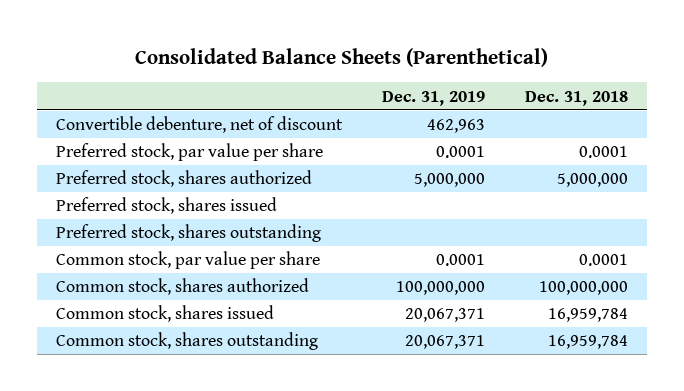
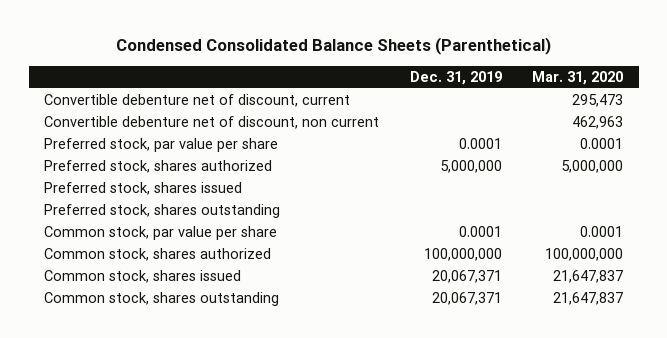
- Consolidated Balance Sheets (Parenthetical)
+ Condensed Consolidated Balance Sheets (Parenthetical)
- | Dec. 31, 2019 | Dec. 31, 2018
+ | Dec. 31, 2019 | Mar. 31, 2020
- Convertible debenture, net of discount | 462,963 |
+ Convertible debenture net of discount, current | | 295,473
+ Convertible debenture net of discount, non current | | 462,963

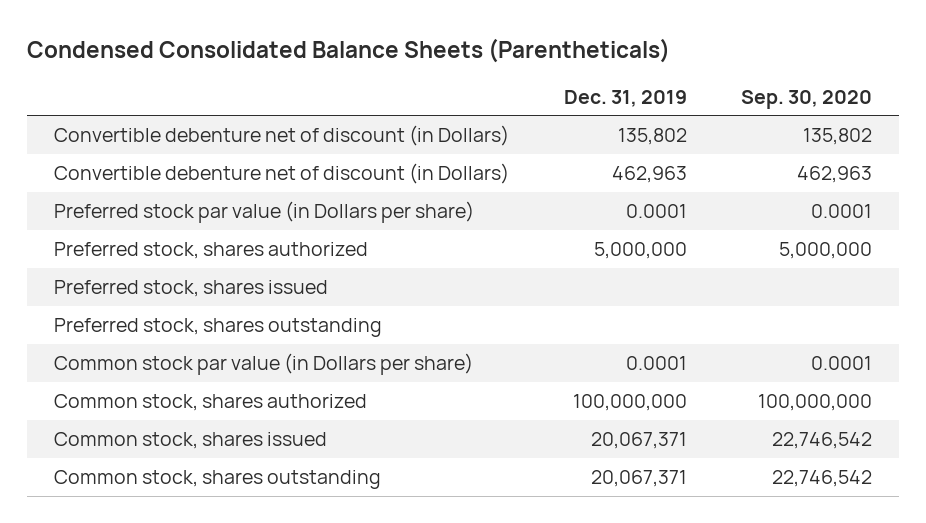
- Condensed Consolidated Balance Sheets (Parenthetical)
+ Condensed Consolidated Balance Sheets (Parentheticals)
- | Dec. 31, 2019 | Mar. 31, 2020
+ | Dec. 31, 2019 | Sep. 30, 2020
- Convertible debenture net of discount, current | | 295,473
- Convertible debenture net of discount, non current | | 462,963
- Preferred stock, par value per share | 0.0001 | 0.0001
+ Convertible debenture net of discount (in Dollars) | 135,802 | 135,802
+ Convertible debenture net of discount (in Dollars) | 462,963 | 462,963
+ Preferred stock par value (in Dollars per share) | 0.0001 | 0.0001
- Common stock, par value per share | 0.0001 | 0.0001
+ Common stock par value (in Dollars per share) | 0.0001 | 0.0001

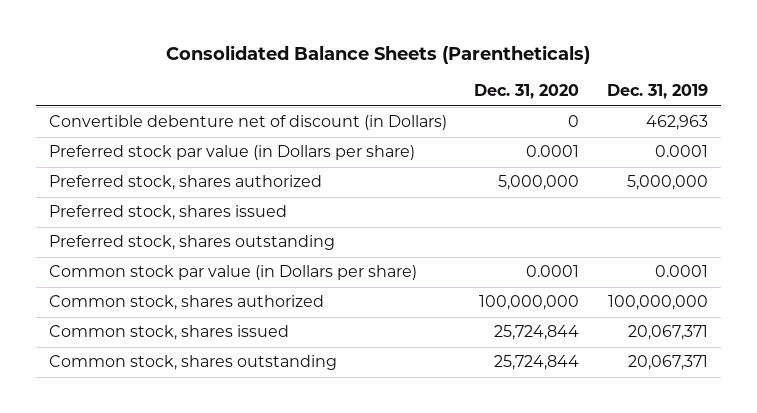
- Condensed Consolidated Balance Sheets (Parentheticals)
+ Consolidated Balance Sheets (Parentheticals)
- | Dec. 31, 2019 | Sep. 30, 2020
+ | Dec. 31, 2020 | Dec. 31, 2019
- Convertible debenture net of discount (in Dollars) | 135,802 | 135,802

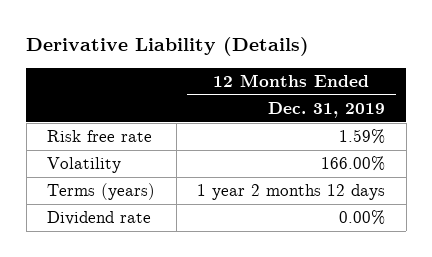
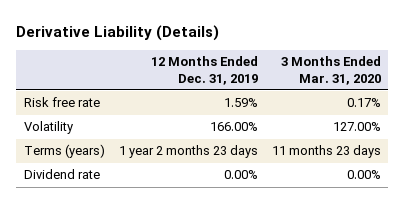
- | 12 Months Ended Dec. 31, 2019
+ | 12 Months Ended Dec. 31, 2019 | 3 Months Ended Mar. 31, 2020
- Terms (years) | 1 year 2 months 12 days
+ Terms (years) | 1 year 2 months 23 days | 11 months 23 days

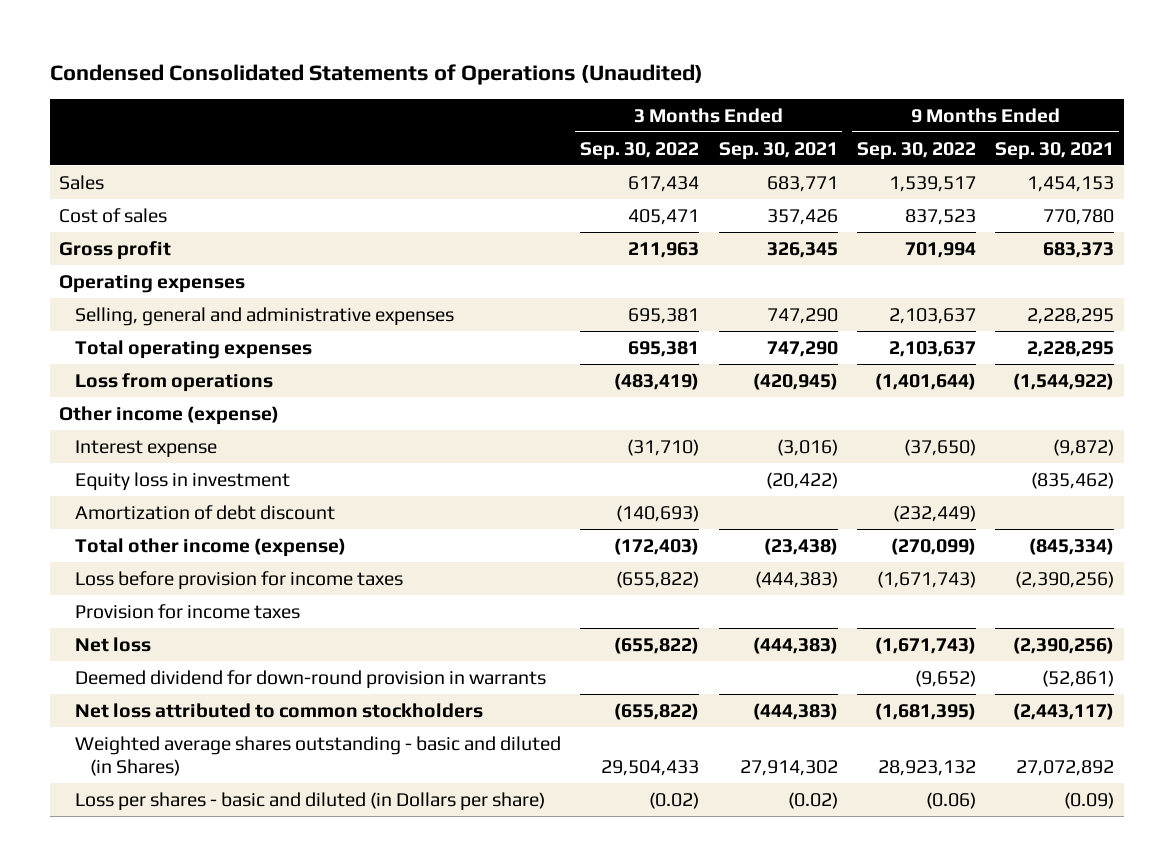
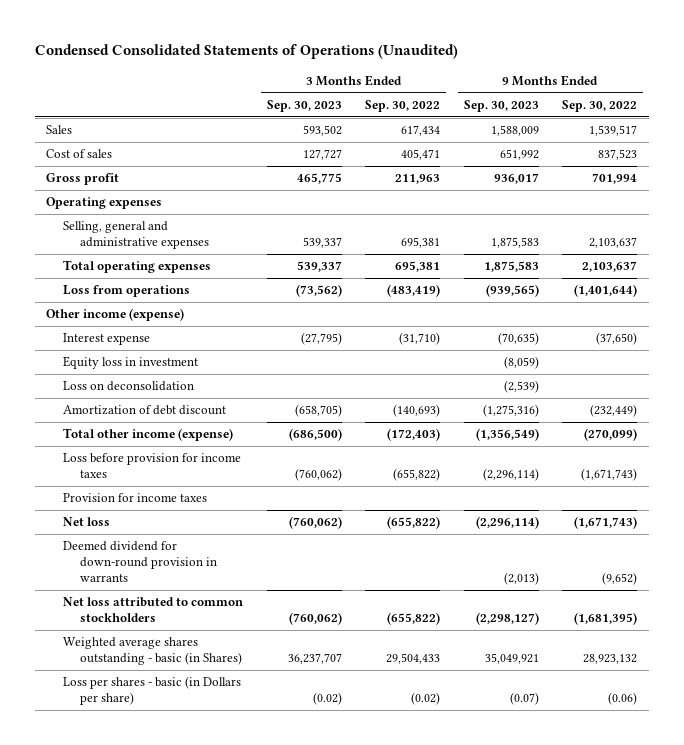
- | 3 Months Ended Sep. 30, 2022 | 3 Months Ended Sep. 30, 2021 | 9 Months Ended Sep. 30, 2022 | 9 Months Ended Sep. 30, 2021
+ | 3 Months Ended Sep. 30, 2023 | 3 Months Ended Sep. 30, 2022 | 9 Months Ended Sep. 30, 2023 | 9 Months Ended Sep. 30, 2022
+ Loss on deconsolidation | | | (2,539) |
- Weighted average shares outstanding - basic and diluted (in Shares) | 29,504,433 | 27,914,302 | 28,923,132 | 27,072,892
- Loss per shares - basic and diluted (in Dollars per share) | (0.02) | (0.02) | (0.06) | (0.09)
+ Weighted average shares outstanding - basic (in Shares) | 36,237,707 | 29,504,433 | 35,049,921 | 28,923,132
+ Loss per shares - basic (in Dollars per share) | (0.02) | (0.02) | (0.07) | (0.06)

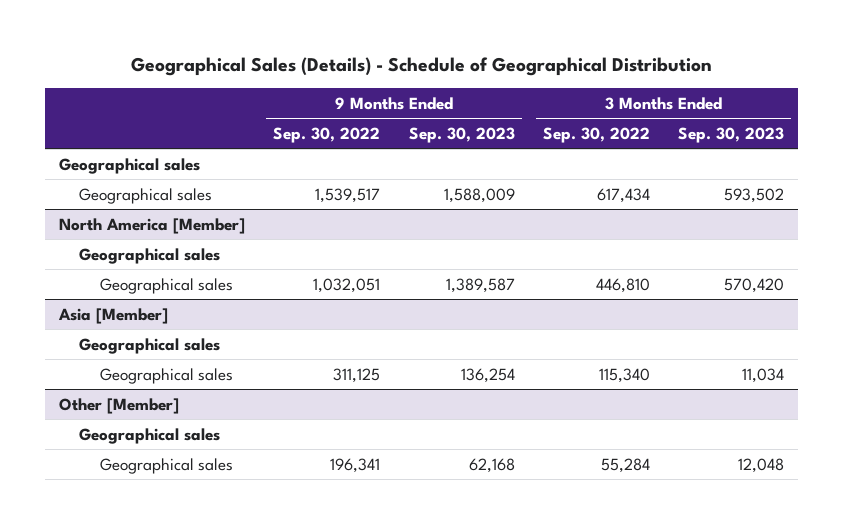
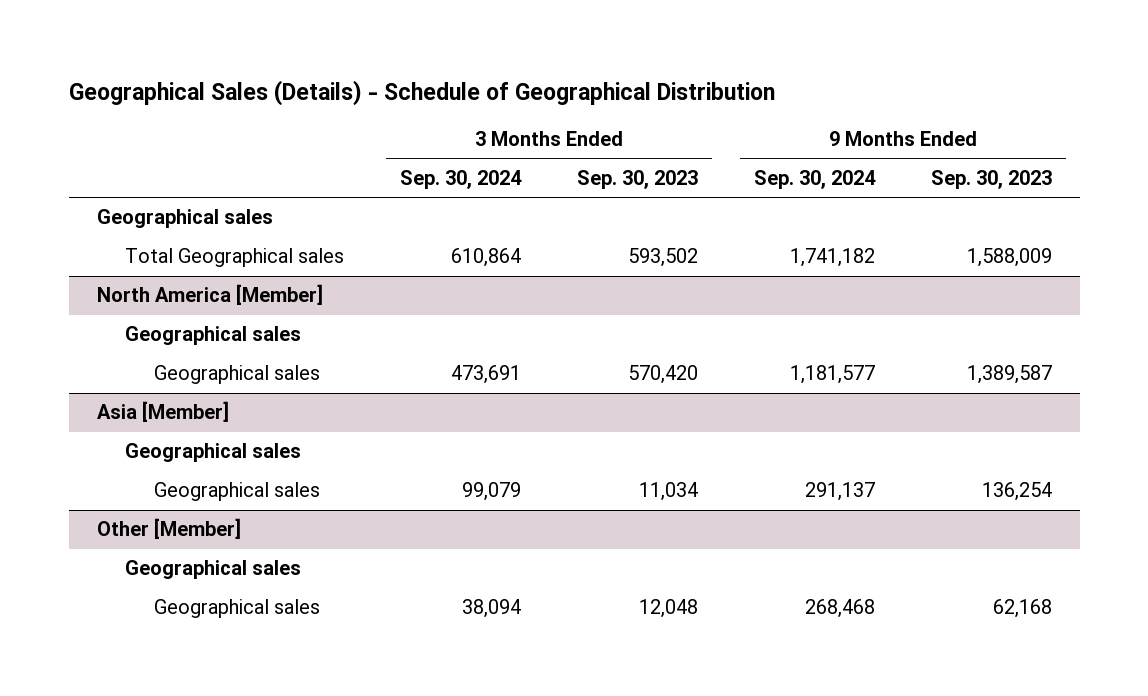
- | 9 Months Ended Sep. 30, 2022 | 9 Months Ended Sep. 30, 2023 | 3 Months Ended Sep. 30, 2022 | 3 Months Ended Sep. 30, 2023
+ | 3 Months Ended Sep. 30, 2024 | 3 Months Ended Sep. 30, 2023 | 9 Months Ended Sep. 30, 2024 | 9 Months Ended Sep. 30, 2023
- Geographical sales | 1,539,517 | 1,588,009 | 617,434 | 593,502
+ Total Geographical sales | 610,864 | 593,502 | 1,741,182 | 1,588,009

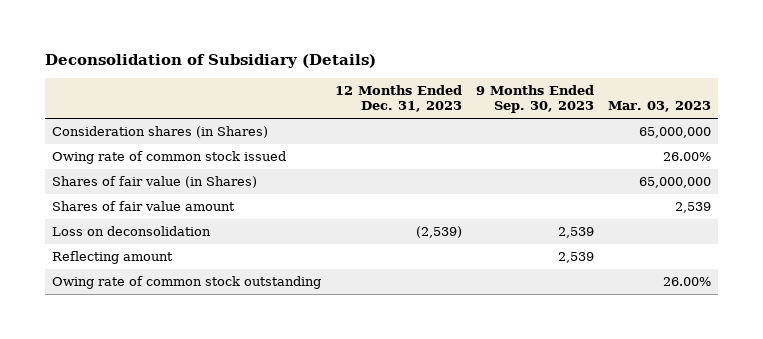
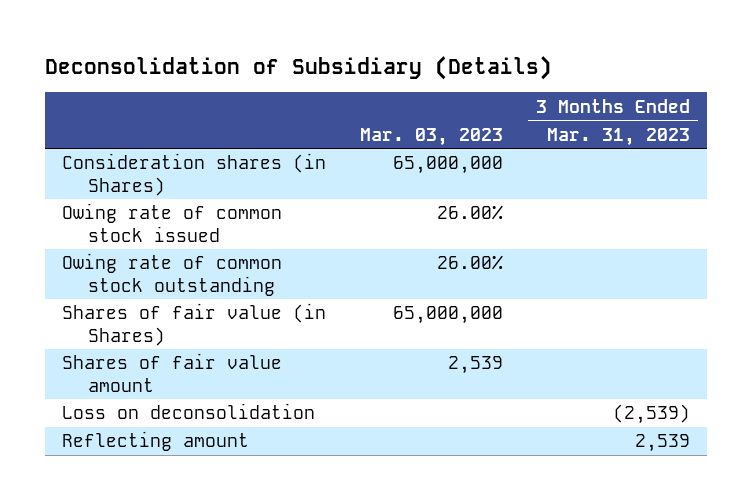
- | 12 Months Ended Dec. 31, 2023 | 9 Months Ended Sep. 30, 2023 | Mar. 03, 2023
+ | Mar. 03, 2023 | 3 Months Ended Mar. 31, 2023
moved up: Owing rate of common stock outstanding | 26.00% |

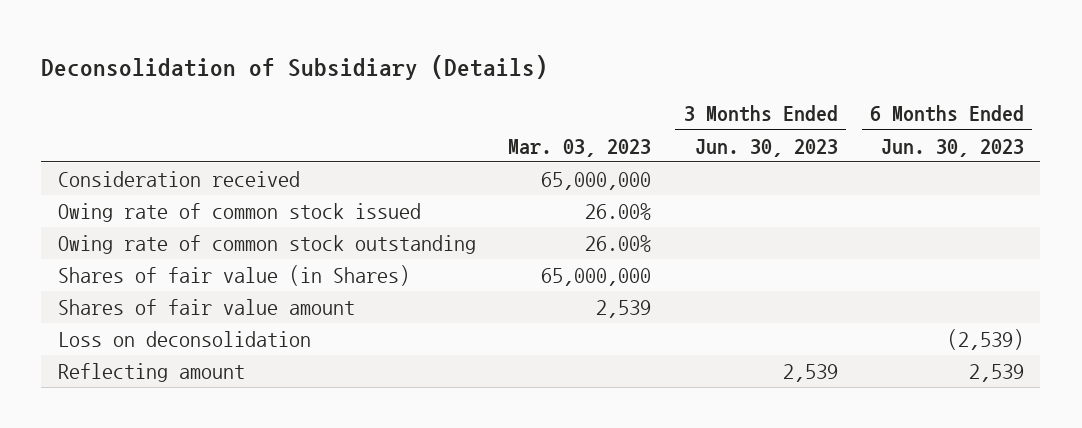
- | Mar. 03, 2023 | 3 Months Ended Mar. 31, 2023
+ | Mar. 03, 2023 | 3 Months Ended Jun. 30, 2023 | 6 Months Ended Jun. 30, 2023
- Consideration shares (in Shares) | 65,000,000 |
+ Consideration received | 65,000,000 | |

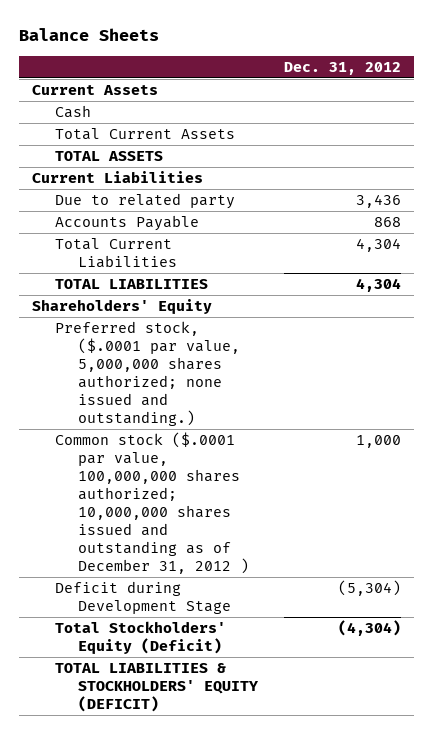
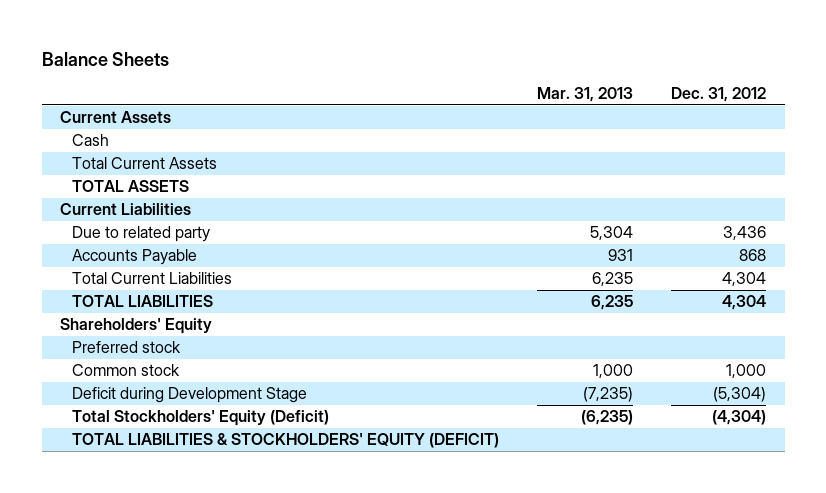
- | Dec. 31, 2012
+ | Mar. 31, 2013 | Dec. 31, 2012
- Preferred stock, ($.0001 par value, 5,000,000 shares authorized; none issued and outstanding.)
- Common stock ($.0001 par value, 100,000,000 shares authorized; 10,000,000 shares issued and outstanding as of December 31, 2012 ) | 1,000
+ Preferred stock
+ Common stock | 1,000 | 1,000

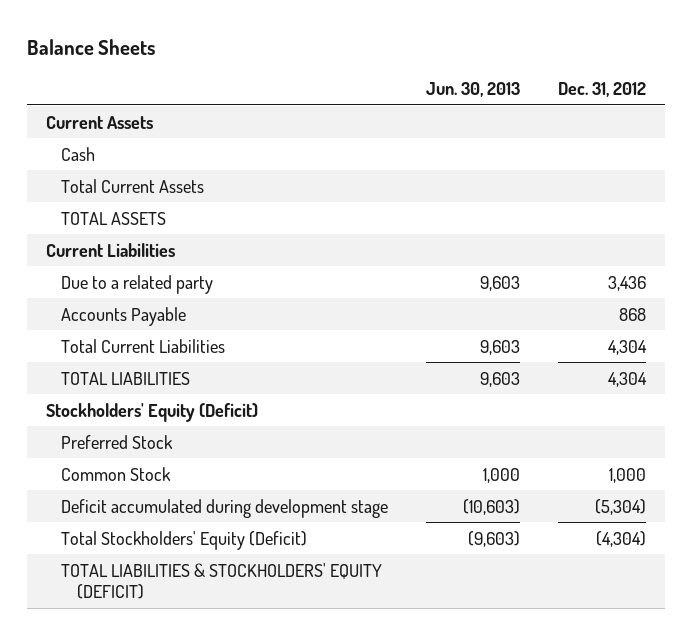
- | Mar. 31, 2013 | Dec. 31, 2012
+ | Jun. 30, 2013 | Dec. 31, 2012
- Due to related party | 5,304 | 3,436
+ Due to a related party | 9,603 | 3,436
- Shareholders' Equity
- Preferred stock
- Common stock | 1,000 | 1,000
- Deficit during Development Stage | (7,235) | (5,304)
+ Stockholders' Equity (Deficit)
+ Preferred Stock
+ Common Stock | 1,000 | 1,000
+ Deficit accumulated during development stage | (10,603) | (5,304)

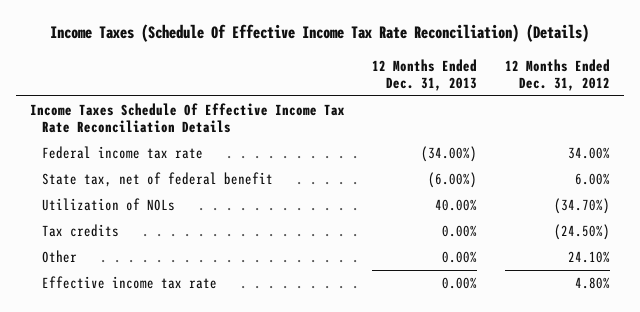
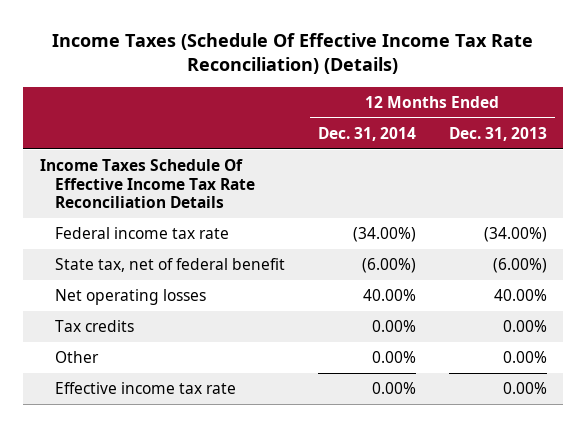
- | 12 Months Ended Dec. 31, 2013 | 12 Months Ended Dec. 31, 2012
+ | 12 Months Ended Dec. 31, 2014 | 12 Months Ended Dec. 31, 2013
- Utilization of NOLs | 40.00% | (34.70%)
+ Net operating losses | 40.00% | 40.00%

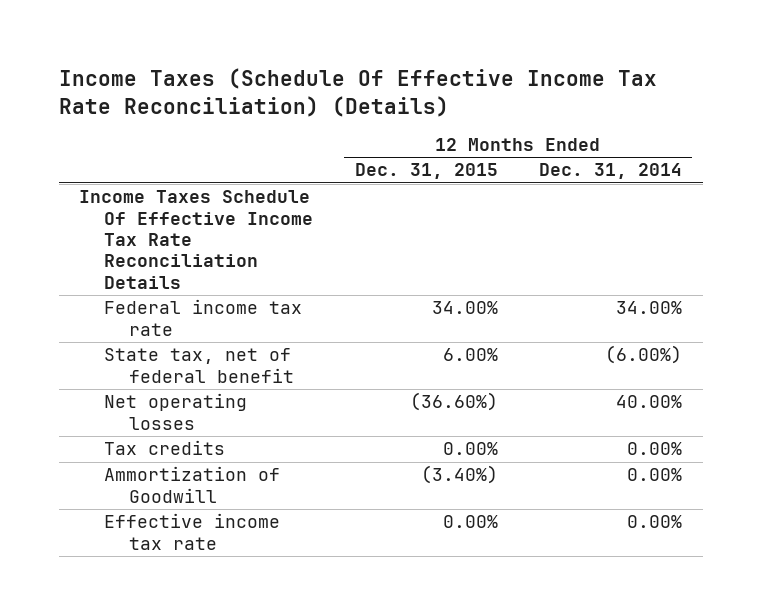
- | 12 Months Ended Dec. 31, 2014 | 12 Months Ended Dec. 31, 2013
+ | 12 Months Ended Dec. 31, 2015 | 12 Months Ended Dec. 31, 2014
- Federal income tax rate | (34.00%) | (34.00%)
+ Federal income tax rate | 34.00% | 34.00%
- Other | 0.00% | 0.00%
+ Ammortization of Goodwill | (3.40%) | 0.00%

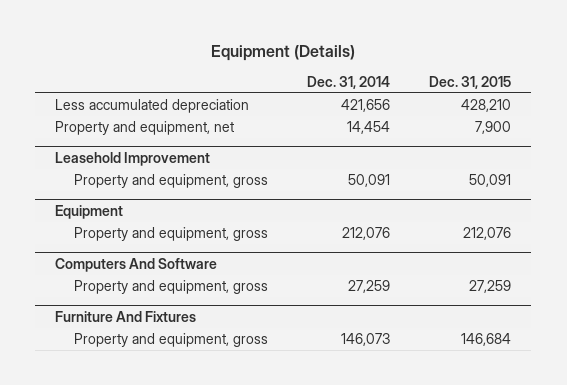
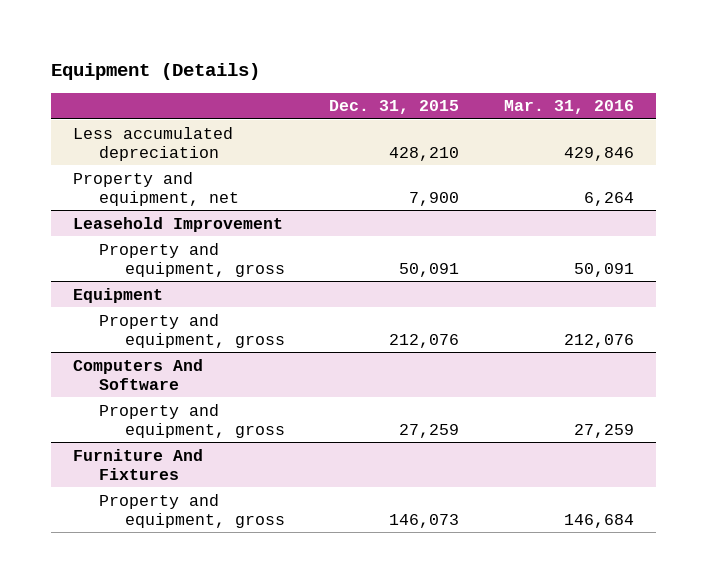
- | Dec. 31, 2014 | Dec. 31, 2015
+ | Dec. 31, 2015 | Mar. 31, 2016
@ Furniture And Fixtures
- Property and equipment, gross | 146,073 | 146,684
+ Property and equipment, gross | 146,073 | 146,684

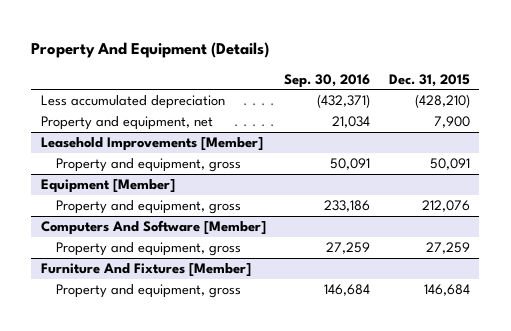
- Equipment (Details)
+ Property And Equipment (Details)
- | Dec. 31, 2015 | Mar. 31, 2016
+ | Sep. 30, 2016 | Dec. 31, 2015
- Less accumulated depreciation | 428,210 | 429,846
+ Less accumulated depreciation | (432,371) | (428,210)
- Leasehold Improvement
+ Leasehold Improvements [Member]
- Equipment
+ Equipment [Member]
- Computers And Software
+ Computers And Software [Member]
- Furniture And Fixtures
- Property and equipment, gross | 146,073 | 146,684
+ Furniture And Fixtures [Member]
+ Property and equipment, gross | 146,684 | 146,684

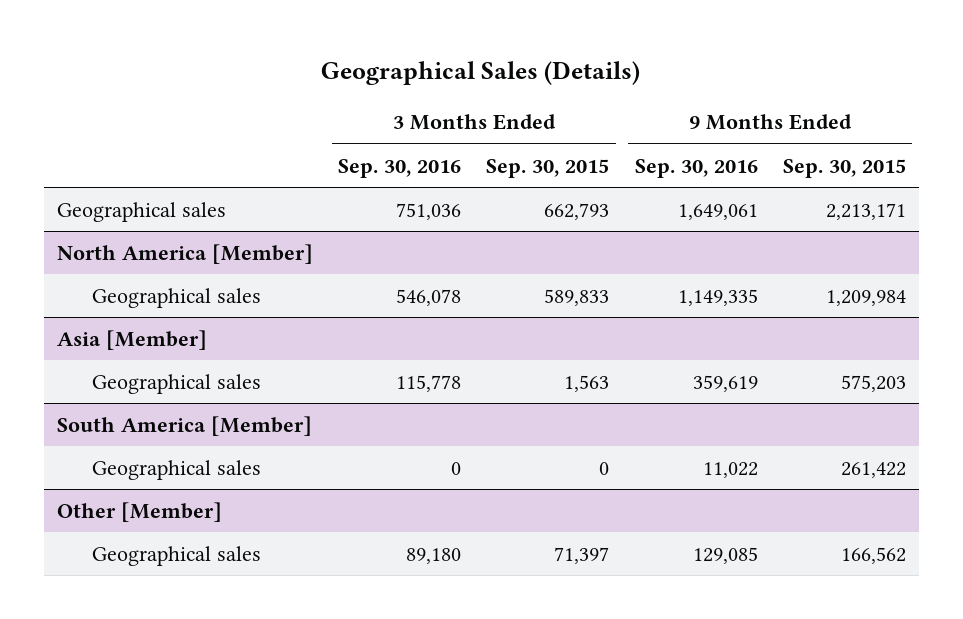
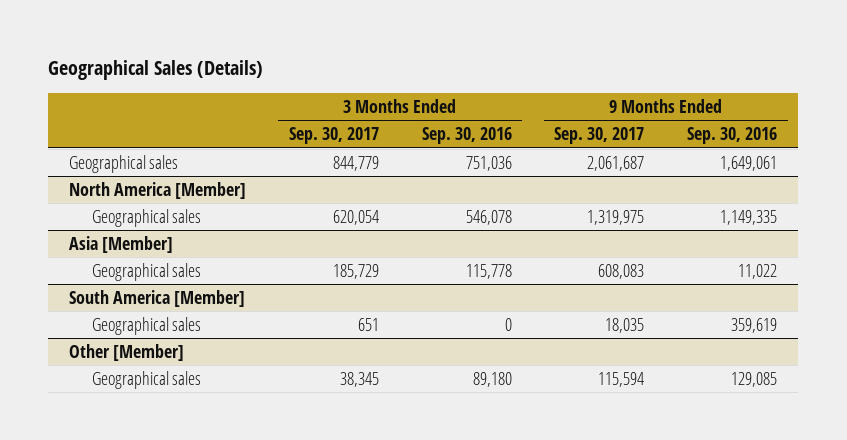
- | 3 Months Ended Sep. 30, 2016 | 3 Months Ended Sep. 30, 2015 | 9 Months Ended Sep. 30, 2016 | 9 Months Ended Sep. 30, 2015
+ | 3 Months Ended Sep. 30, 2017 | 3 Months Ended Sep. 30, 2016 | 9 Months Ended Sep. 30, 2017 | 9 Months Ended Sep. 30, 2016
@ Asia [Member]
- Geographical sales | 115,778 | 1,563 | 359,619 | 575,203
+ Geographical sales | 185,729 | 115,778 | 608,083 | 11,022
@ South America [Member]
- Geographical sales | 0 | 0 | 11,022 | 261,422
+ Geographical sales | 651 | 0 | 18,035 | 359,619

